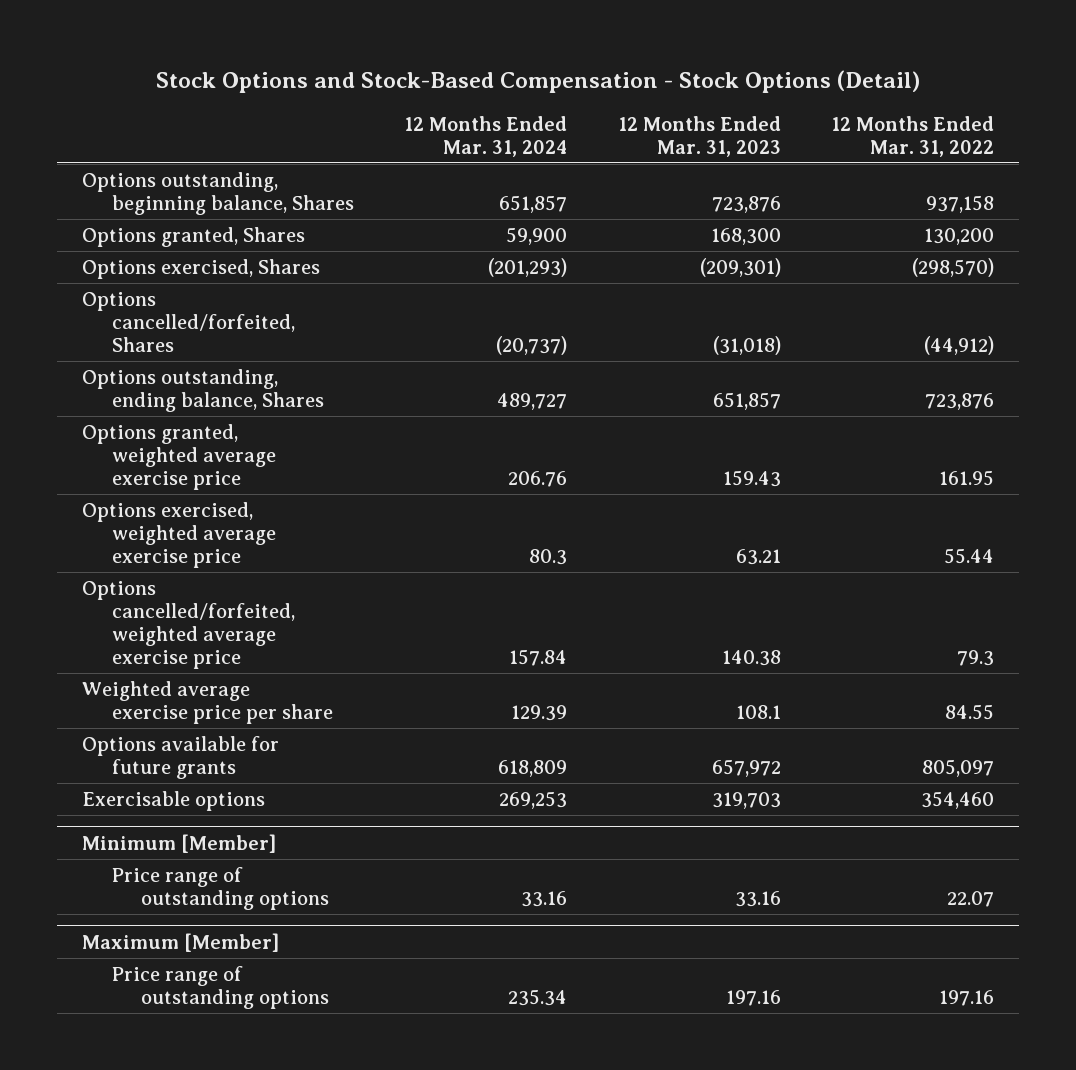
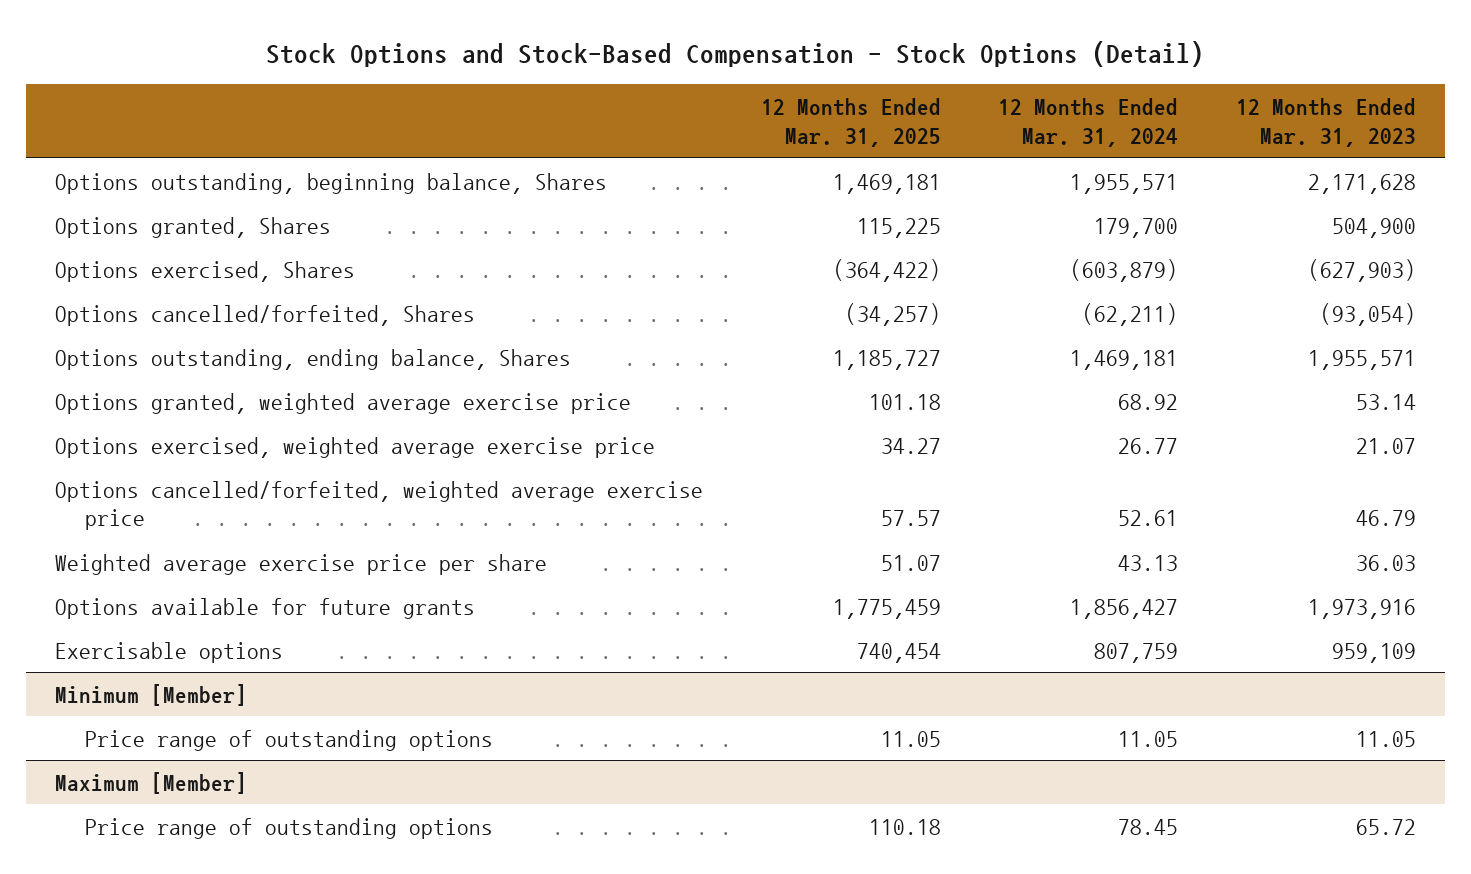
- | 12 Months Ended Mar. 31, 2024 | 12 Months Ended Mar. 31, 2023 | 12 Months Ended Mar. 31, 2022
+ | 12 Months Ended Mar. 31, 2025 | 12 Months Ended Mar. 31, 2024 | 12 Months Ended Mar. 31, 2023
- Options outstanding, beginning balance, Shares | 651,857 | 723,876 | 937,158
- Options granted, Shares | 59,900 | 168,300 | 130,200
- Options exercised, Shares | (201,293) | (209,301) | (298,570)
- Options cancelled/forfeited, Shares | (20,737) | (31,018) | (44,912)
- Options outstanding, ending balance, Shares | 489,727 | 651,857 | 723,876
- Options granted, weighted average exercise price | 206.76 | 159.43 | 161.95
- Options exercised, weighted average exercise price | 80.3 | 63.21 | 55.44
- Options cancelled/forfeited, weighted average exercise price | 157.84 | 140.38 | 79.3
- Weighted average exercise price per share | 129.39 | 108.1 | 84.55
- Options available for future grants | 618,809 | 657,972 | 805,097
- Exercisable options | 269,253 | 319,703 | 354,460
+ Options outstanding, beginning balance, Shares | 1,469,181 | 1,955,571 | 2,171,628
+ Options granted, Shares | 115,225 | 179,700 | 504,900
+ Options exercised, Shares | (364,422) | (603,879) | (627,903)
+ Options cancelled/forfeited, Shares | (34,257) | (62,211) | (93,054)
+ Options outstanding, ending balance, Shares | 1,185,727 | 1,469,181 | 1,955,571
+ Options granted, weighted average exercise price | 101.18 | 68.92 | 53.14
+ Options exercised, weighted average exercise price | 34.27 | 26.77 | 21.07
+ Options cancelled/forfeited, weighted average exercise price | 57.57 | 52.61 | 46.79
+ Weighted average exercise price per share | 51.07 | 43.13 | 36.03
+ Options available for future grants | 1,775,459 | 1,856,427 | 1,973,916
+ Exercisable options | 740,454 | 807,759 | 959,109
@ Minimum [Member]
- Price range of outstanding options | 33.16 | 33.16 | 22.07
+ Price range of outstanding options | 11.05 | 11.05 | 11.05
@ Maximum [Member]
- Price range of outstanding options | 235.34 | 197.16 | 197.16
+ Price range of outstanding options | 110.18 | 78.45 | 65.72

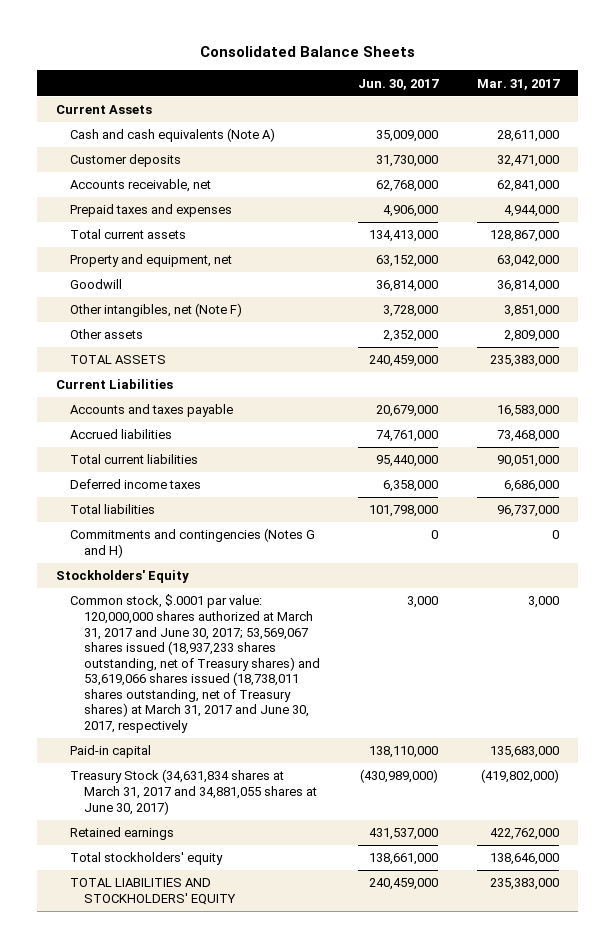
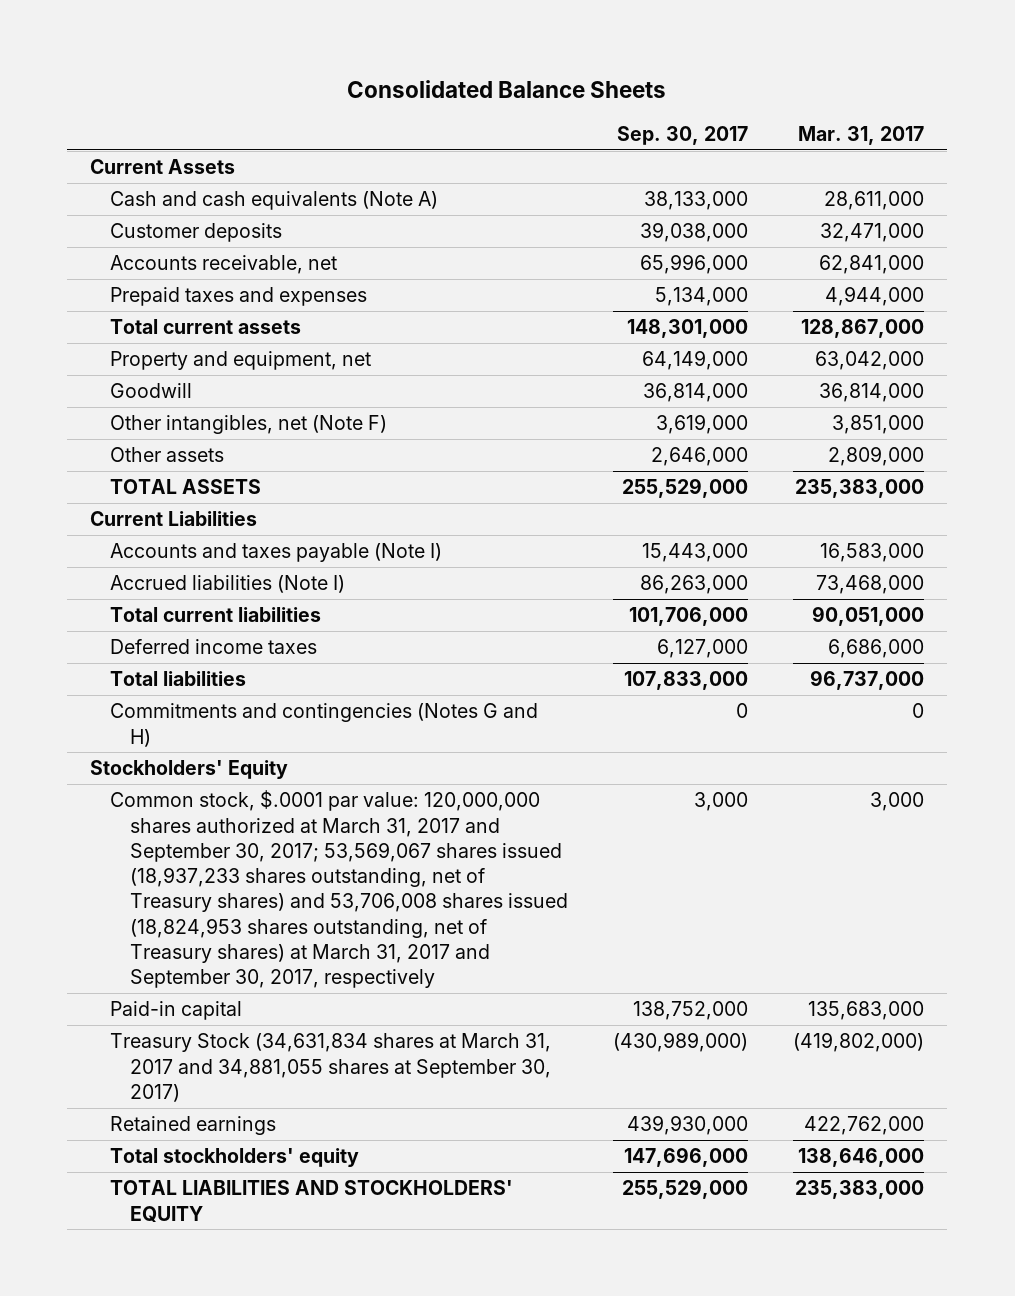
- | Jun. 30, 2017 | Mar. 31, 2017
+ | Sep. 30, 2017 | Mar. 31, 2017
- Accounts and taxes payable | 20,679,000 | 16,583,000
- Accrued liabilities | 74,761,000 | 73,468,000
+ Accounts and taxes payable (Note I) | 15,443,000 | 16,583,000
+ Accrued liabilities (Note I) | 86,263,000 | 73,468,000
- Common stock, $.0001 par value: 120,000,000 shares authorized at March 31, 2017 and June 30, 2017; 53,569,067 shares issued (18,937,233 shares outstanding, net of Treasury shares) and 53,619,066 shares issued (18,738,011 shares outstanding, net of Treasury shares) at March 31, 2017 and June 30, 2017, respectively | 3,000 | 3,000
+ Common stock, $.0001 par value: 120,000,000 shares authorized at March 31, 2017 and September 30, 2017; 53,569,067 shares issued (18,937,233 shares outstanding, net of Treasury shares) and 53,706,008 shares issued (18,824,953 shares outstanding, net of Treasury shares) at March 31, 2017 and September 30, 2017, respectively | 3,000 | 3,000
- Treasury Stock (34,631,834 shares at March 31, 2017 and 34,881,055 shares at June 30, 2017) | (430,989,000) | (419,802,000)
+ Treasury Stock (34,631,834 shares at March 31, 2017 and 34,881,055 shares at September 30, 2017) | (430,989,000) | (419,802,000)

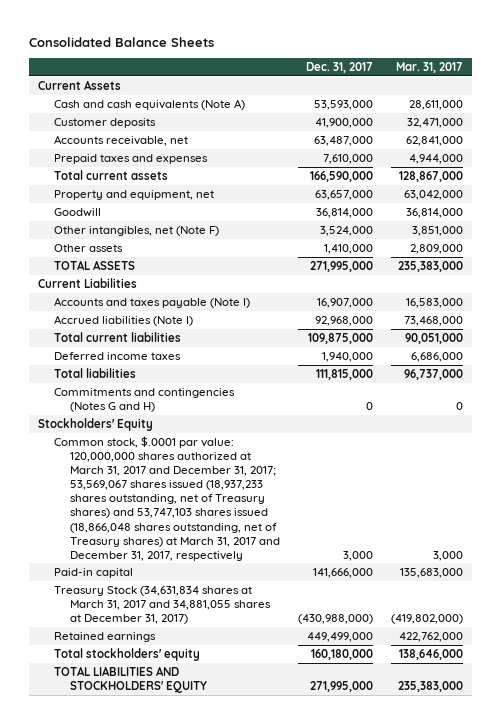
- | Sep. 30, 2017 | Mar. 31, 2017
+ | Dec. 31, 2017 | Mar. 31, 2017
- Common stock, $.0001 par value: 120,000,000 shares authorized at March 31, 2017 and September 30, 2017; 53,569,067 shares issued (18,937,233 shares outstanding, net of Treasury shares) and 53,706,008 shares issued (18,824,953 shares outstanding, net of Treasury shares) at March 31, 2017 and September 30, 2017, respectively | 3,000 | 3,000
+ Common stock, $.0001 par value: 120,000,000 shares authorized at March 31, 2017 and December 31, 2017; 53,569,067 shares issued (18,937,233 shares outstanding, net of Treasury shares) and 53,747,103 shares issued (18,866,048 shares outstanding, net of Treasury shares) at March 31, 2017 and December 31, 2017, respectively | 3,000 | 3,000
- Treasury Stock (34,631,834 shares at March 31, 2017 and 34,881,055 shares at September 30, 2017) | (430,989,000) | (419,802,000)
+ Treasury Stock (34,631,834 shares at March 31, 2017 and 34,881,055 shares at December 31, 2017) | (430,988,000) | (419,802,000)

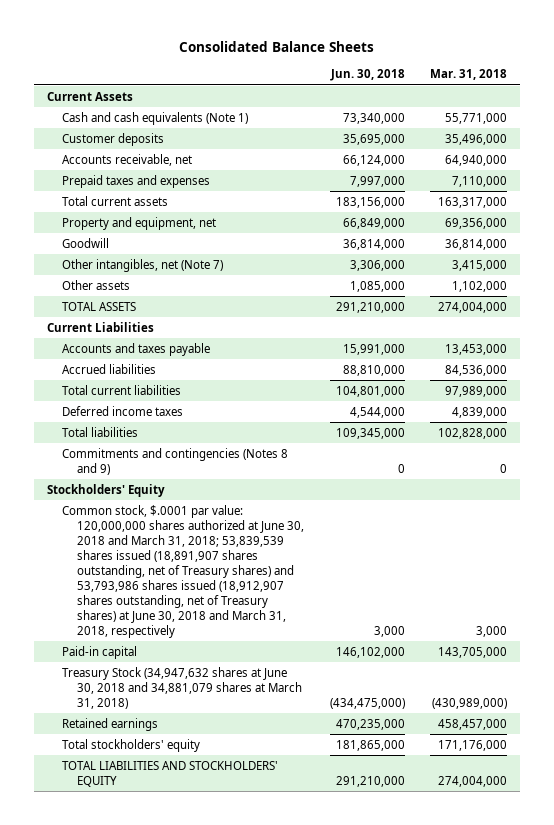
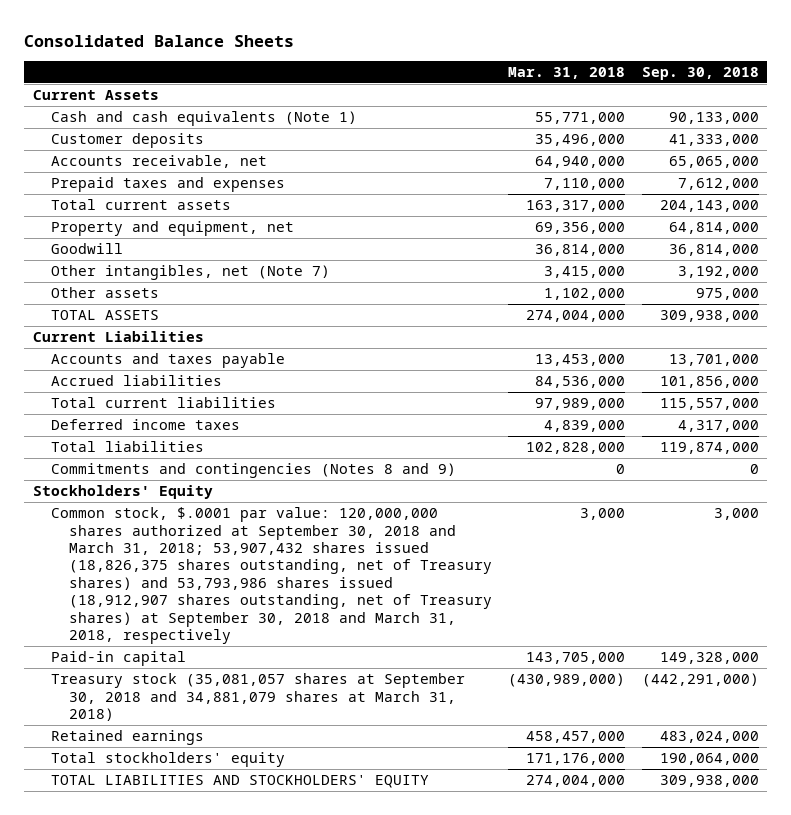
- | Jun. 30, 2018 | Mar. 31, 2018
+ | Mar. 31, 2018 | Sep. 30, 2018
- Common stock, $.0001 par value: 120,000,000 shares authorized at June 30, 2018 and March 31, 2018; 53,839,539 shares issued (18,891,907 shares outstanding, net of Treasury shares) and 53,793,986 shares issued (18,912,907 shares outstanding, net of Treasury shares) at June 30, 2018 and March 31, 2018, respectively | 3,000 | 3,000
+ Common stock, $.0001 par value: 120,000,000 shares authorized at September 30, 2018 and March 31, 2018; 53,907,432 shares issued (18,826,375 shares outstanding, net of Treasury shares) and 53,793,986 shares issued (18,912,907 shares outstanding, net of Treasury shares) at September 30, 2018 and March 31, 2018, respectively | 3,000 | 3,000
- Treasury Stock (34,947,632 shares at June 30, 2018 and 34,881,079 shares at March 31, 2018) | (434,475,000) | (430,989,000)
+ Treasury stock (35,081,057 shares at September 30, 2018 and 34,881,079 shares at March 31, 2018) | (430,989,000) | (442,291,000)

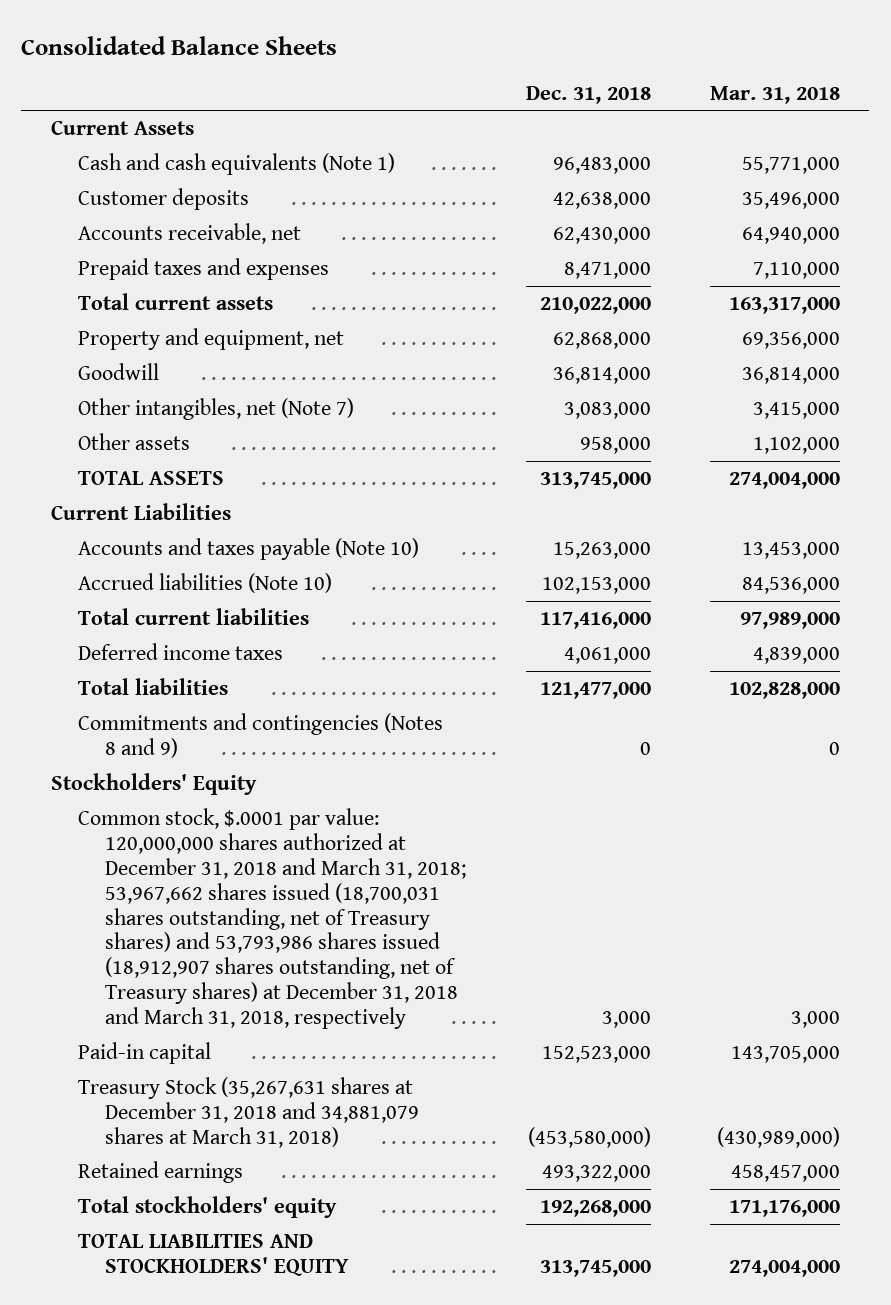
- | Mar. 31, 2018 | Sep. 30, 2018
+ | Dec. 31, 2018 | Mar. 31, 2018
- Accounts and taxes payable | 13,453,000 | 13,701,000
- Accrued liabilities | 84,536,000 | 101,856,000
+ Accounts and taxes payable (Note 10) | 15,263,000 | 13,453,000
+ Accrued liabilities (Note 10) | 102,153,000 | 84,536,000
- Common stock, $.0001 par value: 120,000,000 shares authorized at September 30, 2018 and March 31, 2018; 53,907,432 shares issued (18,826,375 shares outstanding, net of Treasury shares) and 53,793,986 shares issued (18,912,907 shares outstanding, net of Treasury shares) at September 30, 2018 and March 31, 2018, respectively | 3,000 | 3,000
+ Common stock, $.0001 par value: 120,000,000 shares authorized at December 31, 2018 and March 31, 2018; 53,967,662 shares issued (18,700,031 shares outstanding, net of Treasury shares) and 53,793,986 shares issued (18,912,907 shares outstanding, net of Treasury shares) at December 31, 2018 and March 31, 2018, respectively | 3,000 | 3,000
- Treasury stock (35,081,057 shares at September 30, 2018 and 34,881,079 shares at March 31, 2018) | (430,989,000) | (442,291,000)
+ Treasury Stock (35,267,631 shares at December 31, 2018 and 34,881,079 shares at March 31, 2018) | (453,580,000) | (430,989,000)

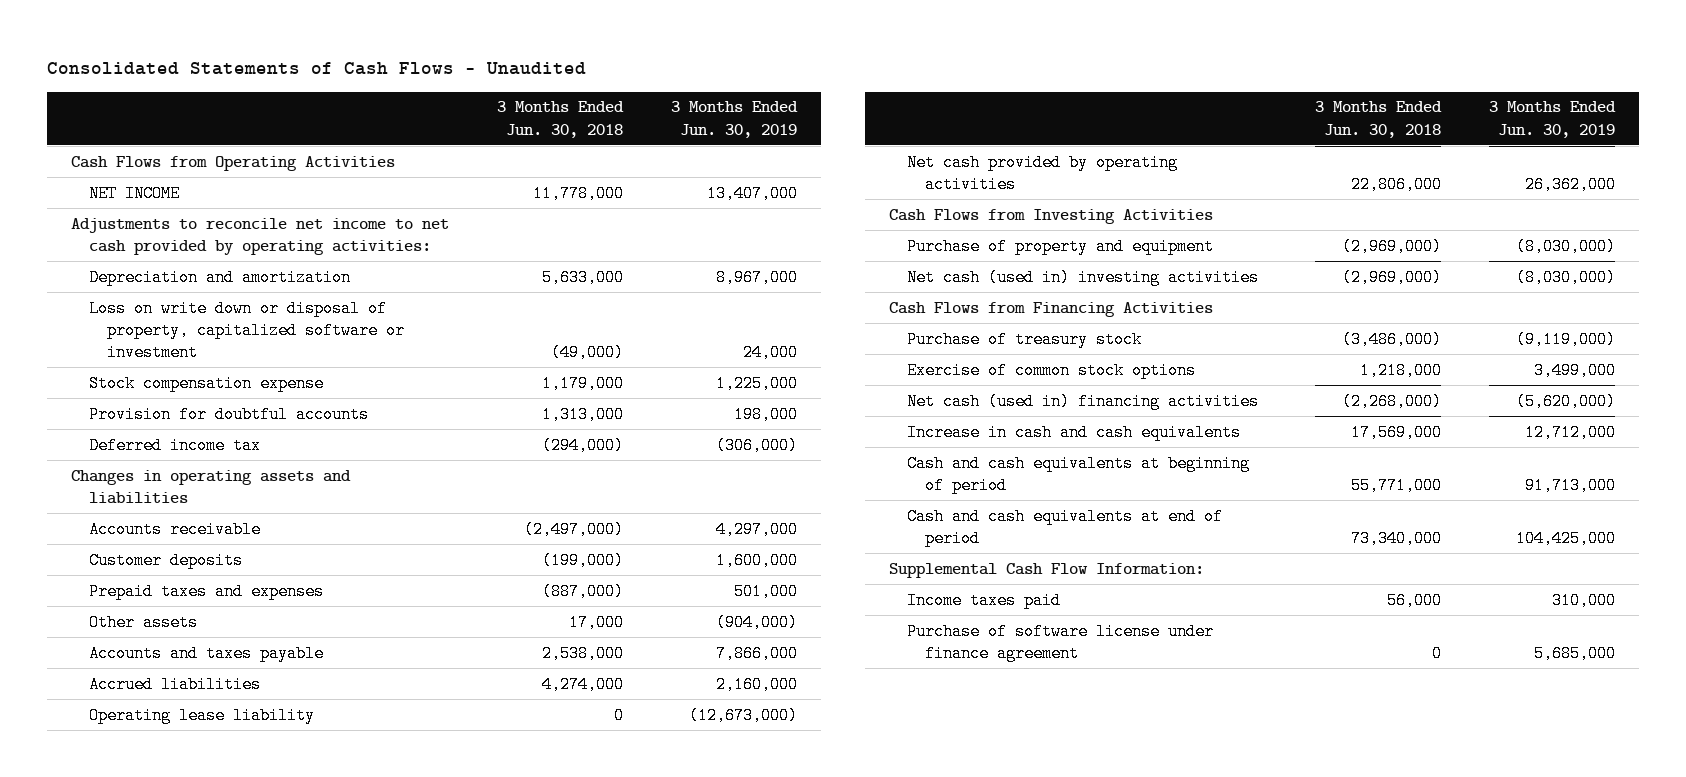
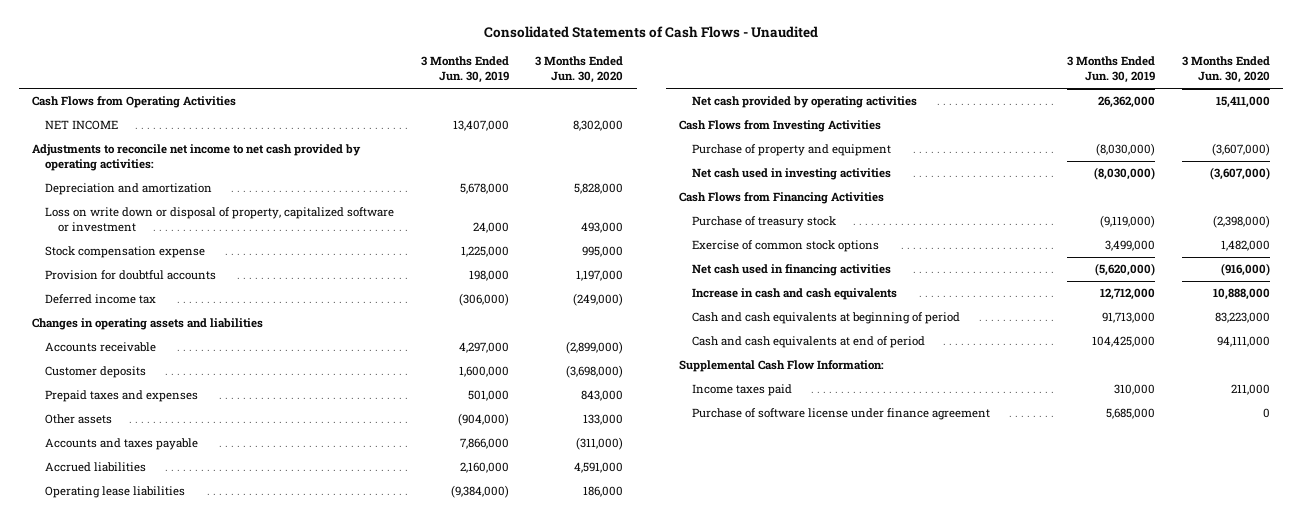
- | 3 Months Ended Jun. 30, 2018 | 3 Months Ended Jun. 30, 2019
+ | 3 Months Ended Jun. 30, 2019 | 3 Months Ended Jun. 30, 2020
- Depreciation and amortization | 5,633,000 | 8,967,000
+ Depreciation and amortization | 5,678,000 | 5,828,000
- Operating lease liability | 0 | (12,673,000)
+ Operating lease liabilities | (9,384,000) | 186,000
- Net cash (used in) investing activities | (2,969,000) | (8,030,000)
+ Net cash used in investing activities | (8,030,000) | (3,607,000)
- Net cash (used in) financing activities | (2,268,000) | (5,620,000)
+ Net cash used in financing activities | (5,620,000) | (916,000)

